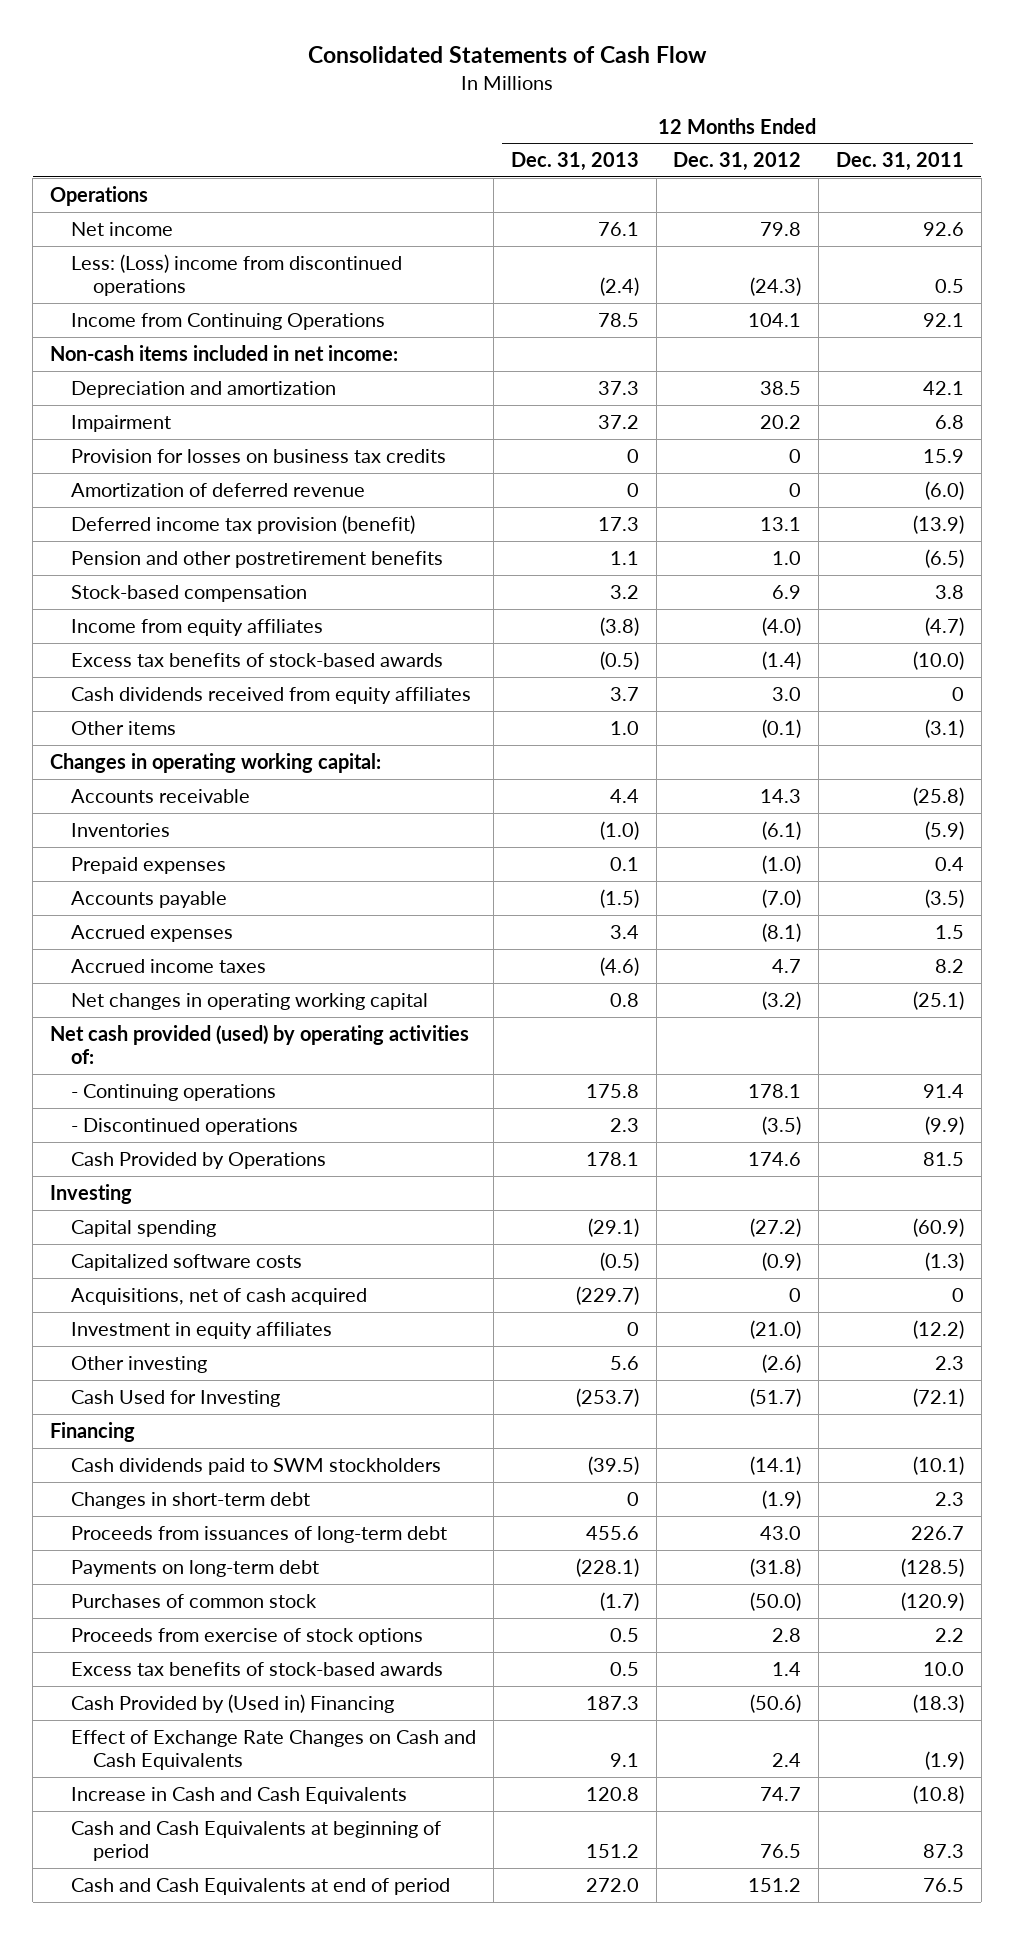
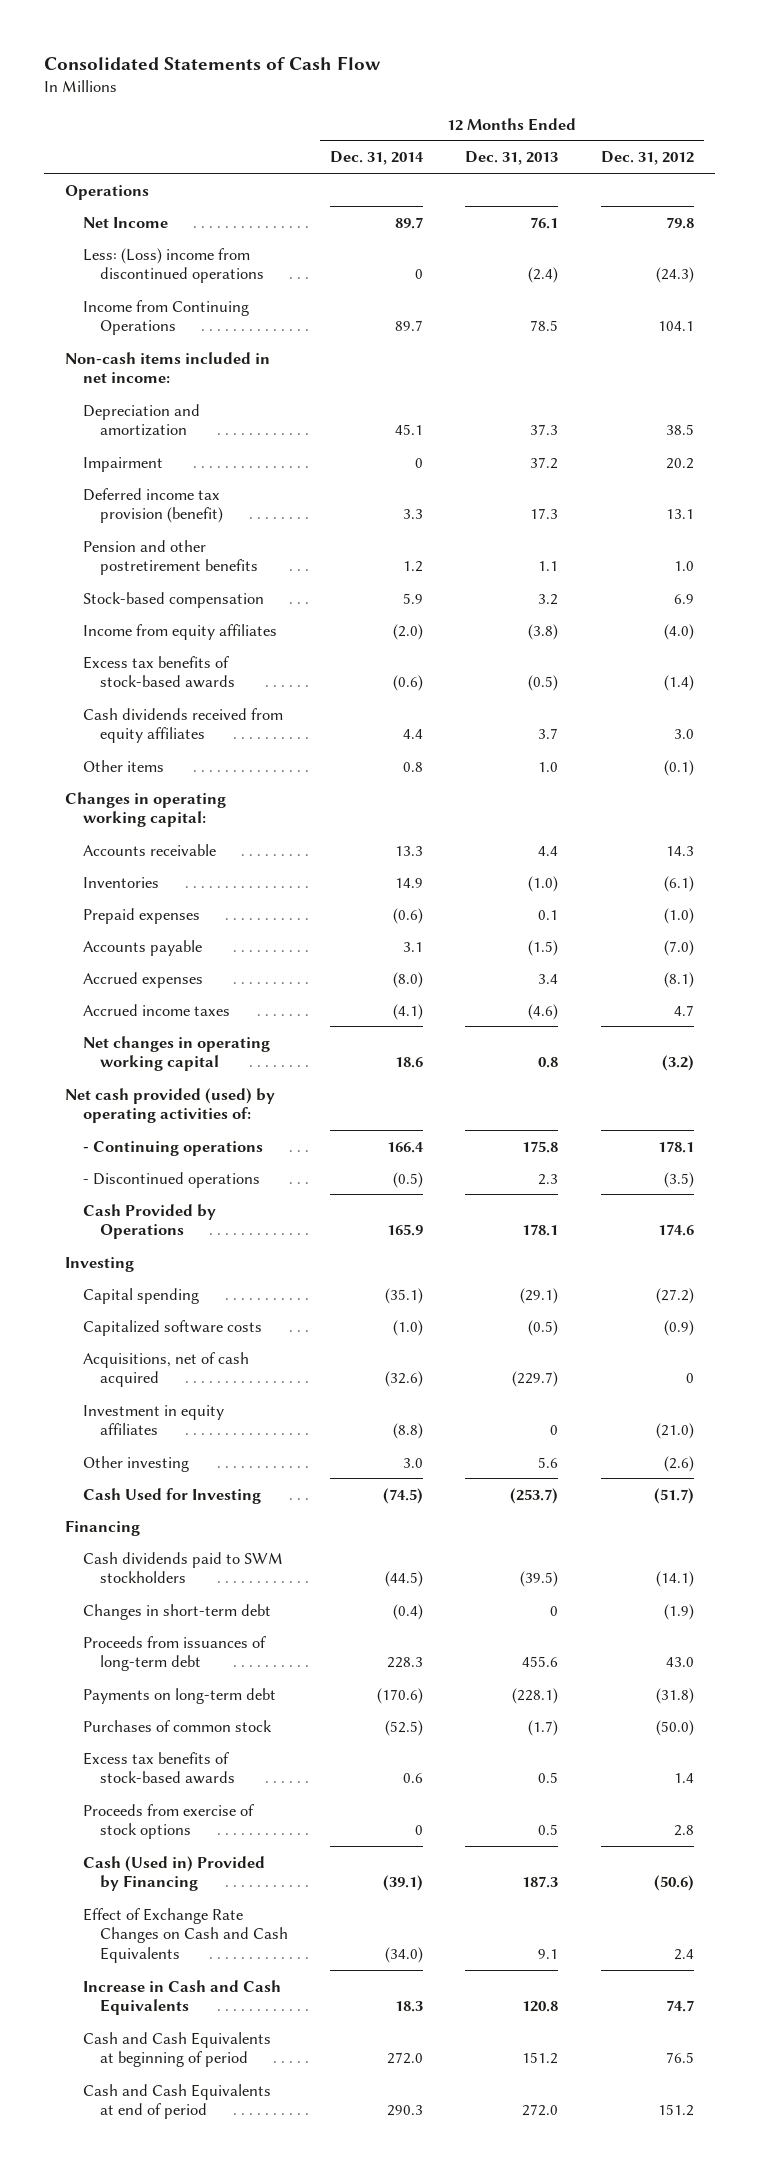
- | 12 Months Ended Dec. 31, 2013 | 12 Months Ended Dec. 31, 2012 | 12 Months Ended Dec. 31, 2011
+ | 12 Months Ended Dec. 31, 2014 | 12 Months Ended Dec. 31, 2013 | 12 Months Ended Dec. 31, 2012
- Net income | 76.1 | 79.8 | 92.6
+ Net Income | 89.7 | 76.1 | 79.8
- Provision for losses on business tax credits | 0 | 0 | 15.9
- Amortization of deferred revenue | 0 | 0 | (6.0)
- Cash Provided by (Used in) Financing | 187.3 | (50.6) | (18.3)
moved down: Proceeds from exercise of stock options | 0 | 0.5 | 2.8
+ Cash (Used in) Provided by Financing | (39.1) | 187.3 | (50.6)

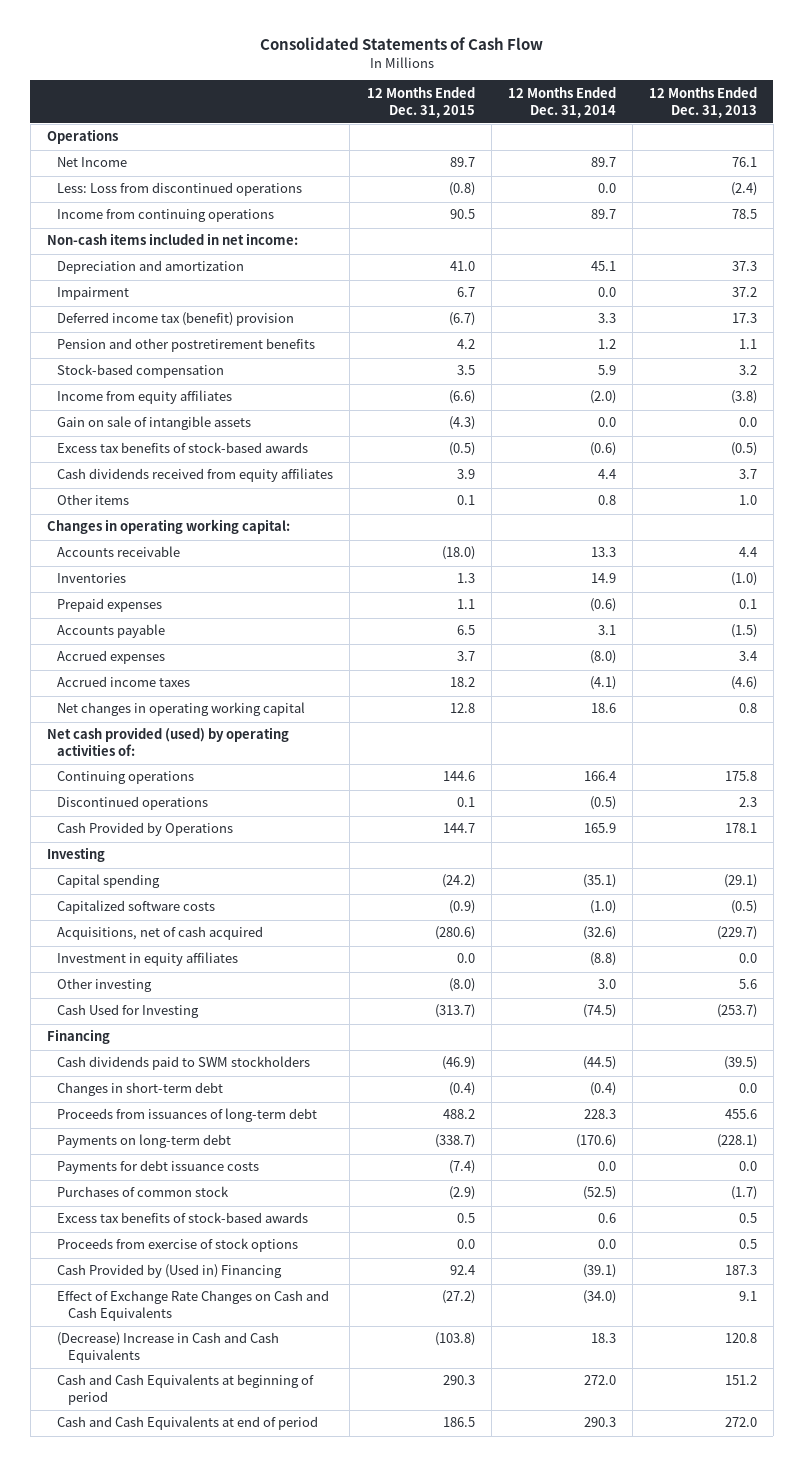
- | 12 Months Ended Dec. 31, 2014 | 12 Months Ended Dec. 31, 2013 | 12 Months Ended Dec. 31, 2012
+ | 12 Months Ended Dec. 31, 2015 | 12 Months Ended Dec. 31, 2014 | 12 Months Ended Dec. 31, 2013
- Less: (Loss) income from discontinued operations | 0 | (2.4) | (24.3)
- Income from Continuing Operations | 89.7 | 78.5 | 104.1
+ Less: Loss from discontinued operations | (0.8) | 0.0 | (2.4)
+ Income from continuing operations | 90.5 | 89.7 | 78.5
- Impairment | 0 | 37.2 | 20.2
- Deferred income tax provision (benefit) | 3.3 | 17.3 | 13.1
+ Impairment | 6.7 | 0.0 | 37.2
+ Deferred income tax (benefit) provision | (6.7) | 3.3 | 17.3
+ Gain on sale of intangible assets | (4.3) | 0.0 | 0.0
- - Continuing operations | 166.4 | 175.8 | 178.1
- - Discontinued operations | (0.5) | 2.3 | (3.5)
+ Continuing operations | 144.6 | 166.4 | 175.8
+ Discontinued operations | 0.1 | (0.5) | 2.3
- Investment in equity affiliates | (8.8) | 0 | (21.0)
+ Investment in equity affiliates | 0.0 | (8.8) | 0.0
- Changes in short-term debt | (0.4) | 0 | (1.9)
+ Changes in short-term debt | (0.4) | (0.4) | 0.0
+ Payments for debt issuance costs | (7.4) | 0.0 | 0.0
- Proceeds from exercise of stock options | 0 | 0.5 | 2.8
- Cash (Used in) Provided by Financing | (39.1) | 187.3 | (50.6)
+ Proceeds from exercise of stock options | 0.0 | 0.0 | 0.5
+ Cash Provided by (Used in) Financing | 92.4 | (39.1) | 187.3
- Increase in Cash and Cash Equivalents | 18.3 | 120.8 | 74.7
+ (Decrease) Increase in Cash and Cash Equivalents | (103.8) | 18.3 | 120.8

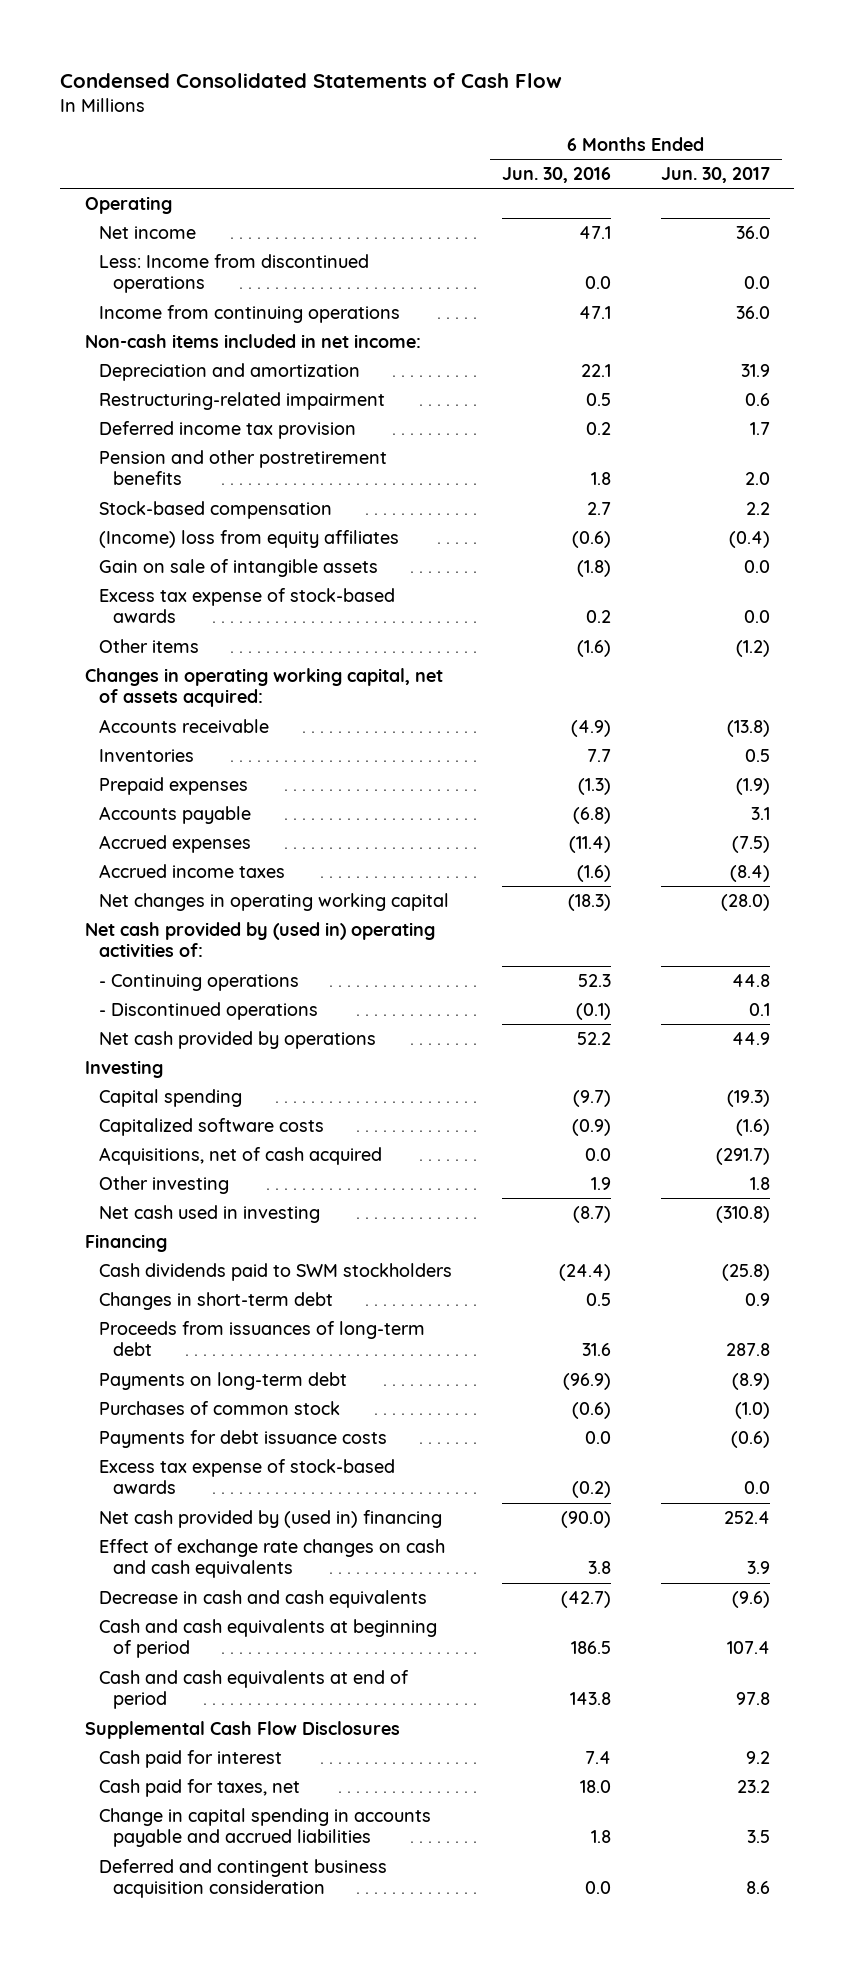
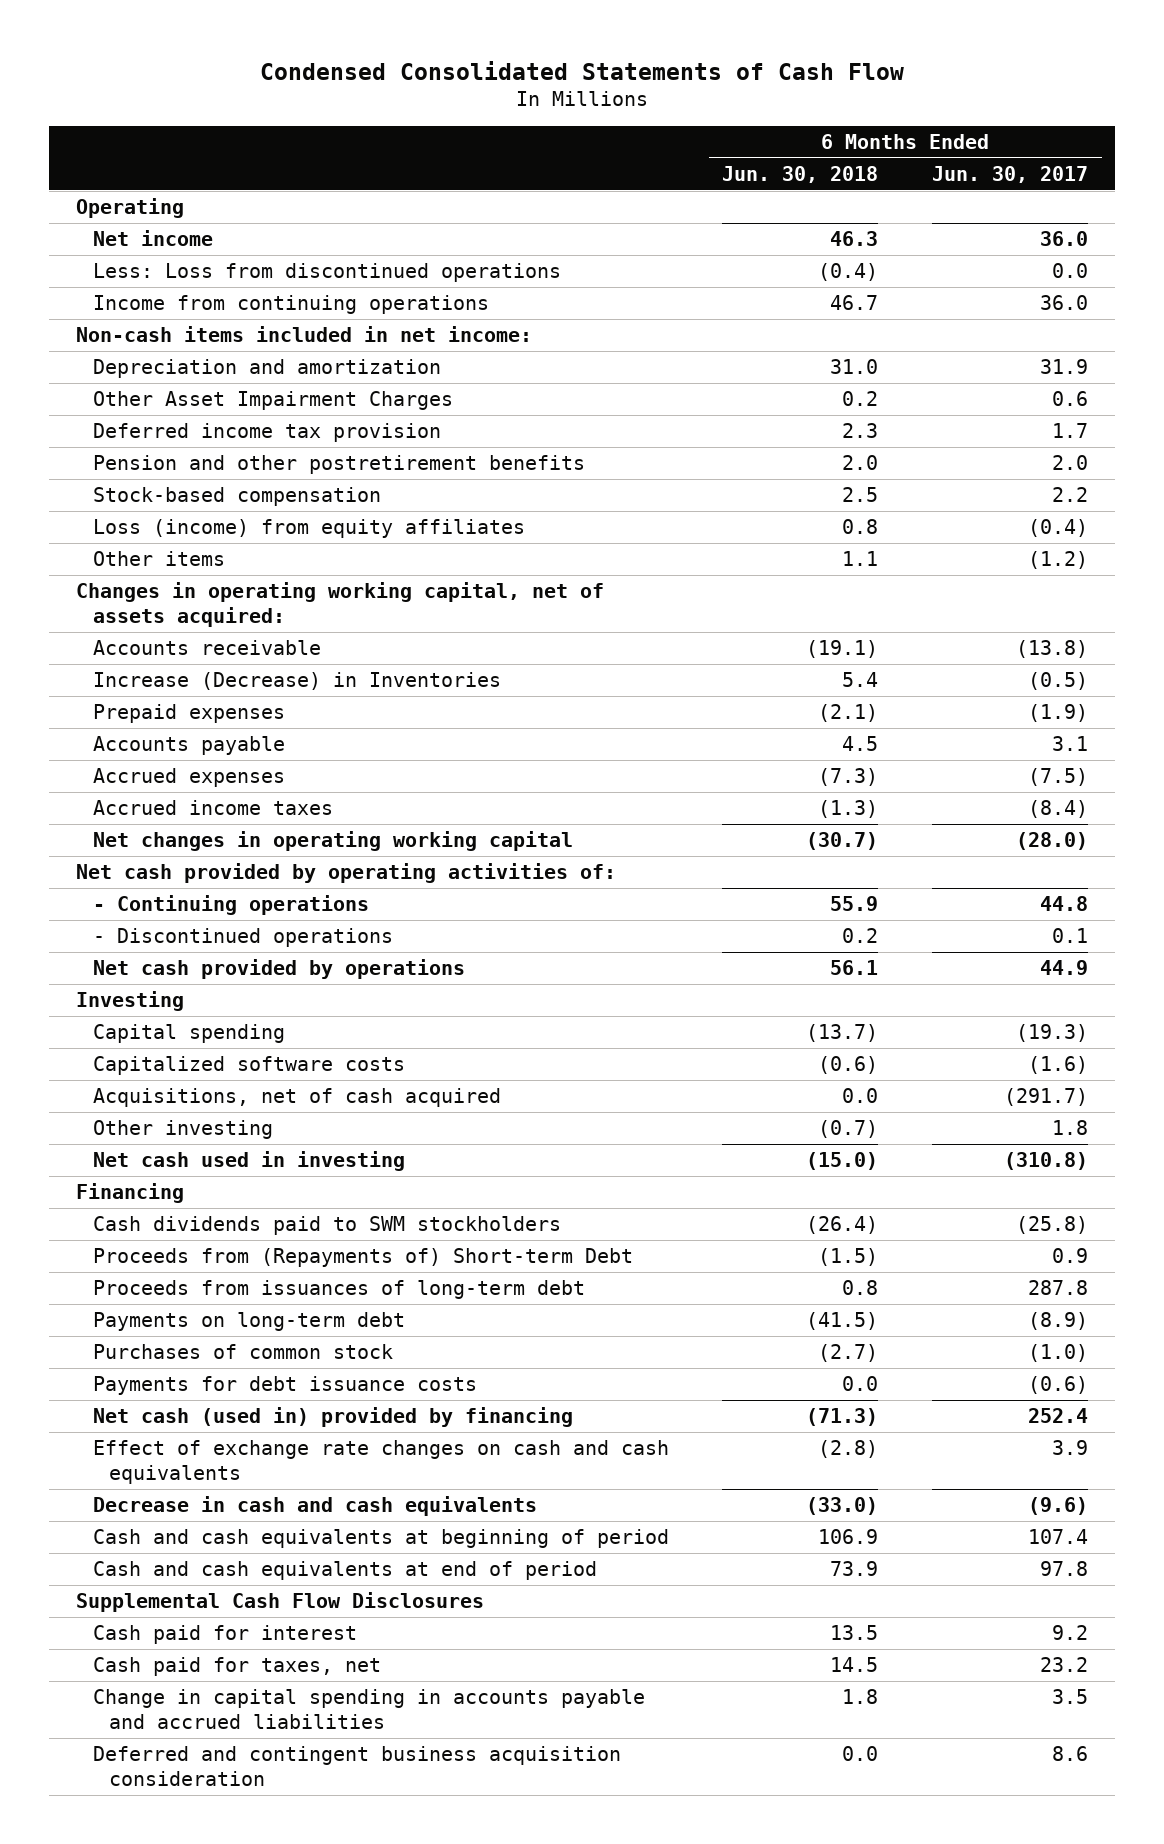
- | 6 Months Ended Jun. 30, 2016 | 6 Months Ended Jun. 30, 2017
+ | 6 Months Ended Jun. 30, 2018 | 6 Months Ended Jun. 30, 2017
- Less: Income from discontinued operations | 0.0 | 0.0
+ Less: Loss from discontinued operations | (0.4) | 0.0
- Restructuring-related impairment | 0.5 | 0.6
+ Other Asset Impairment Charges | 0.2 | 0.6
- (Income) loss from equity affiliates | (0.6) | (0.4)
- Gain on sale of intangible assets | (1.8) | 0.0
- Excess tax expense of stock-based awards | 0.2 | 0.0
+ Loss (income) from equity affiliates | 0.8 | (0.4)
- Inventories | 7.7 | 0.5
+ Increase (Decrease) in Inventories | 5.4 | (0.5)
- Net cash provided by (used in) operating activities of:
+ Net cash provided by operating activities of:
- Changes in short-term debt | 0.5 | 0.9
+ Proceeds from (Repayments of) Short-term Debt | (1.5) | 0.9
- Excess tax expense of stock-based awards | (0.2) | 0.0
- Net cash provided by (used in) financing | (90.0) | 252.4
+ Net cash (used in) provided by financing | (71.3) | 252.4

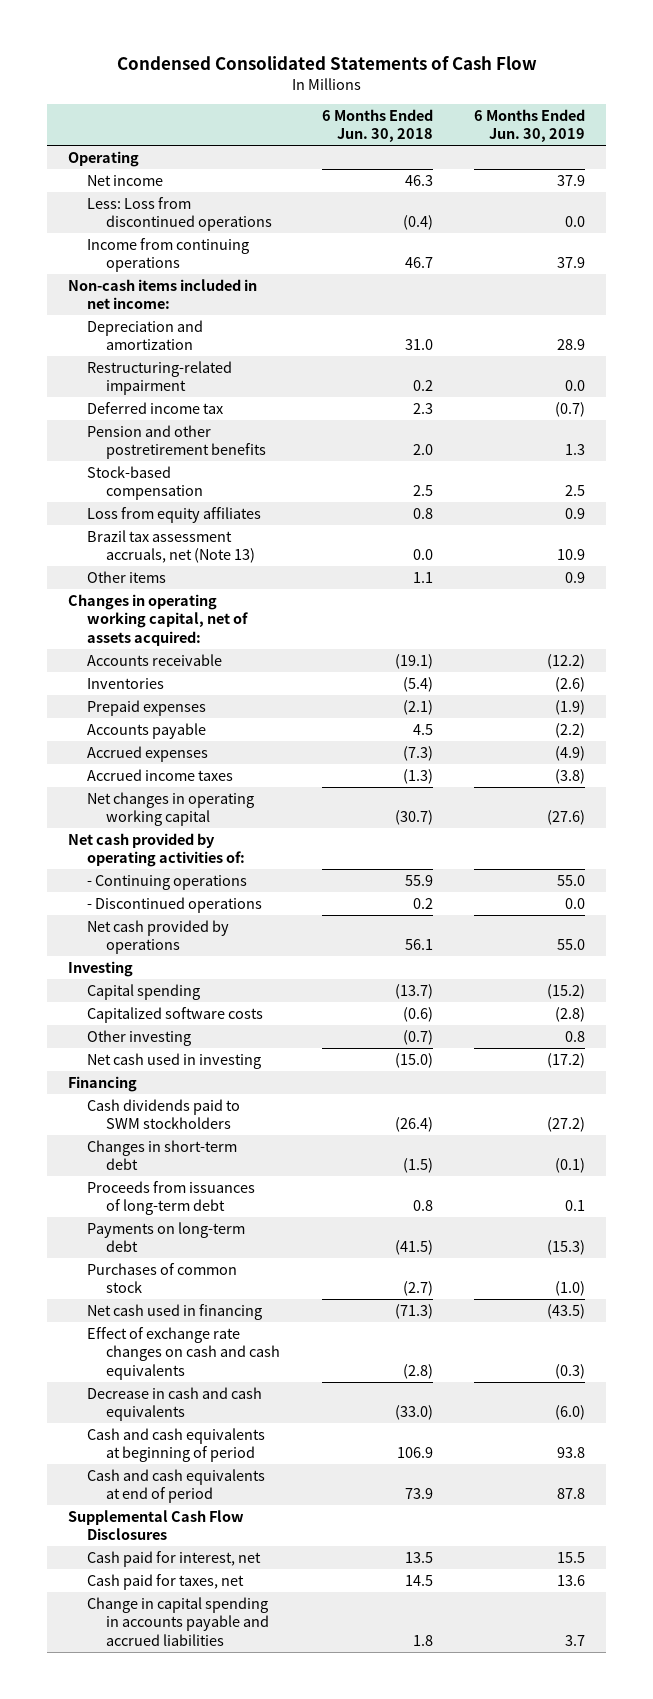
- | 6 Months Ended Jun. 30, 2018 | 6 Months Ended Jun. 30, 2017
+ | 6 Months Ended Jun. 30, 2018 | 6 Months Ended Jun. 30, 2019
- Other Asset Impairment Charges | 0.2 | 0.6
- Deferred income tax provision | 2.3 | 1.7
+ Restructuring-related impairment | 0.2 | 0.0
+ Deferred income tax | 2.3 | (0.7)
- Loss (income) from equity affiliates | 0.8 | (0.4)
+ Loss from equity affiliates | 0.8 | 0.9
+ Brazil tax assessment accruals, net (Note 13) | 0.0 | 10.9
- Increase (Decrease) in Inventories | 5.4 | (0.5)
+ Inventories | (5.4) | (2.6)
- Acquisitions, net of cash acquired | 0.0 | (291.7)
- Proceeds from (Repayments of) Short-term Debt | (1.5) | 0.9
+ Changes in short-term debt | (1.5) | (0.1)
- Payments for debt issuance costs | 0.0 | (0.6)
- Net cash (used in) provided by financing | (71.3) | 252.4
+ Net cash used in financing | (71.3) | (43.5)
- Cash paid for interest | 13.5 | 9.2
+ Cash paid for interest, net | 13.5 | 15.5
- Deferred and contingent business acquisition consideration | 0.0 | 8.6

